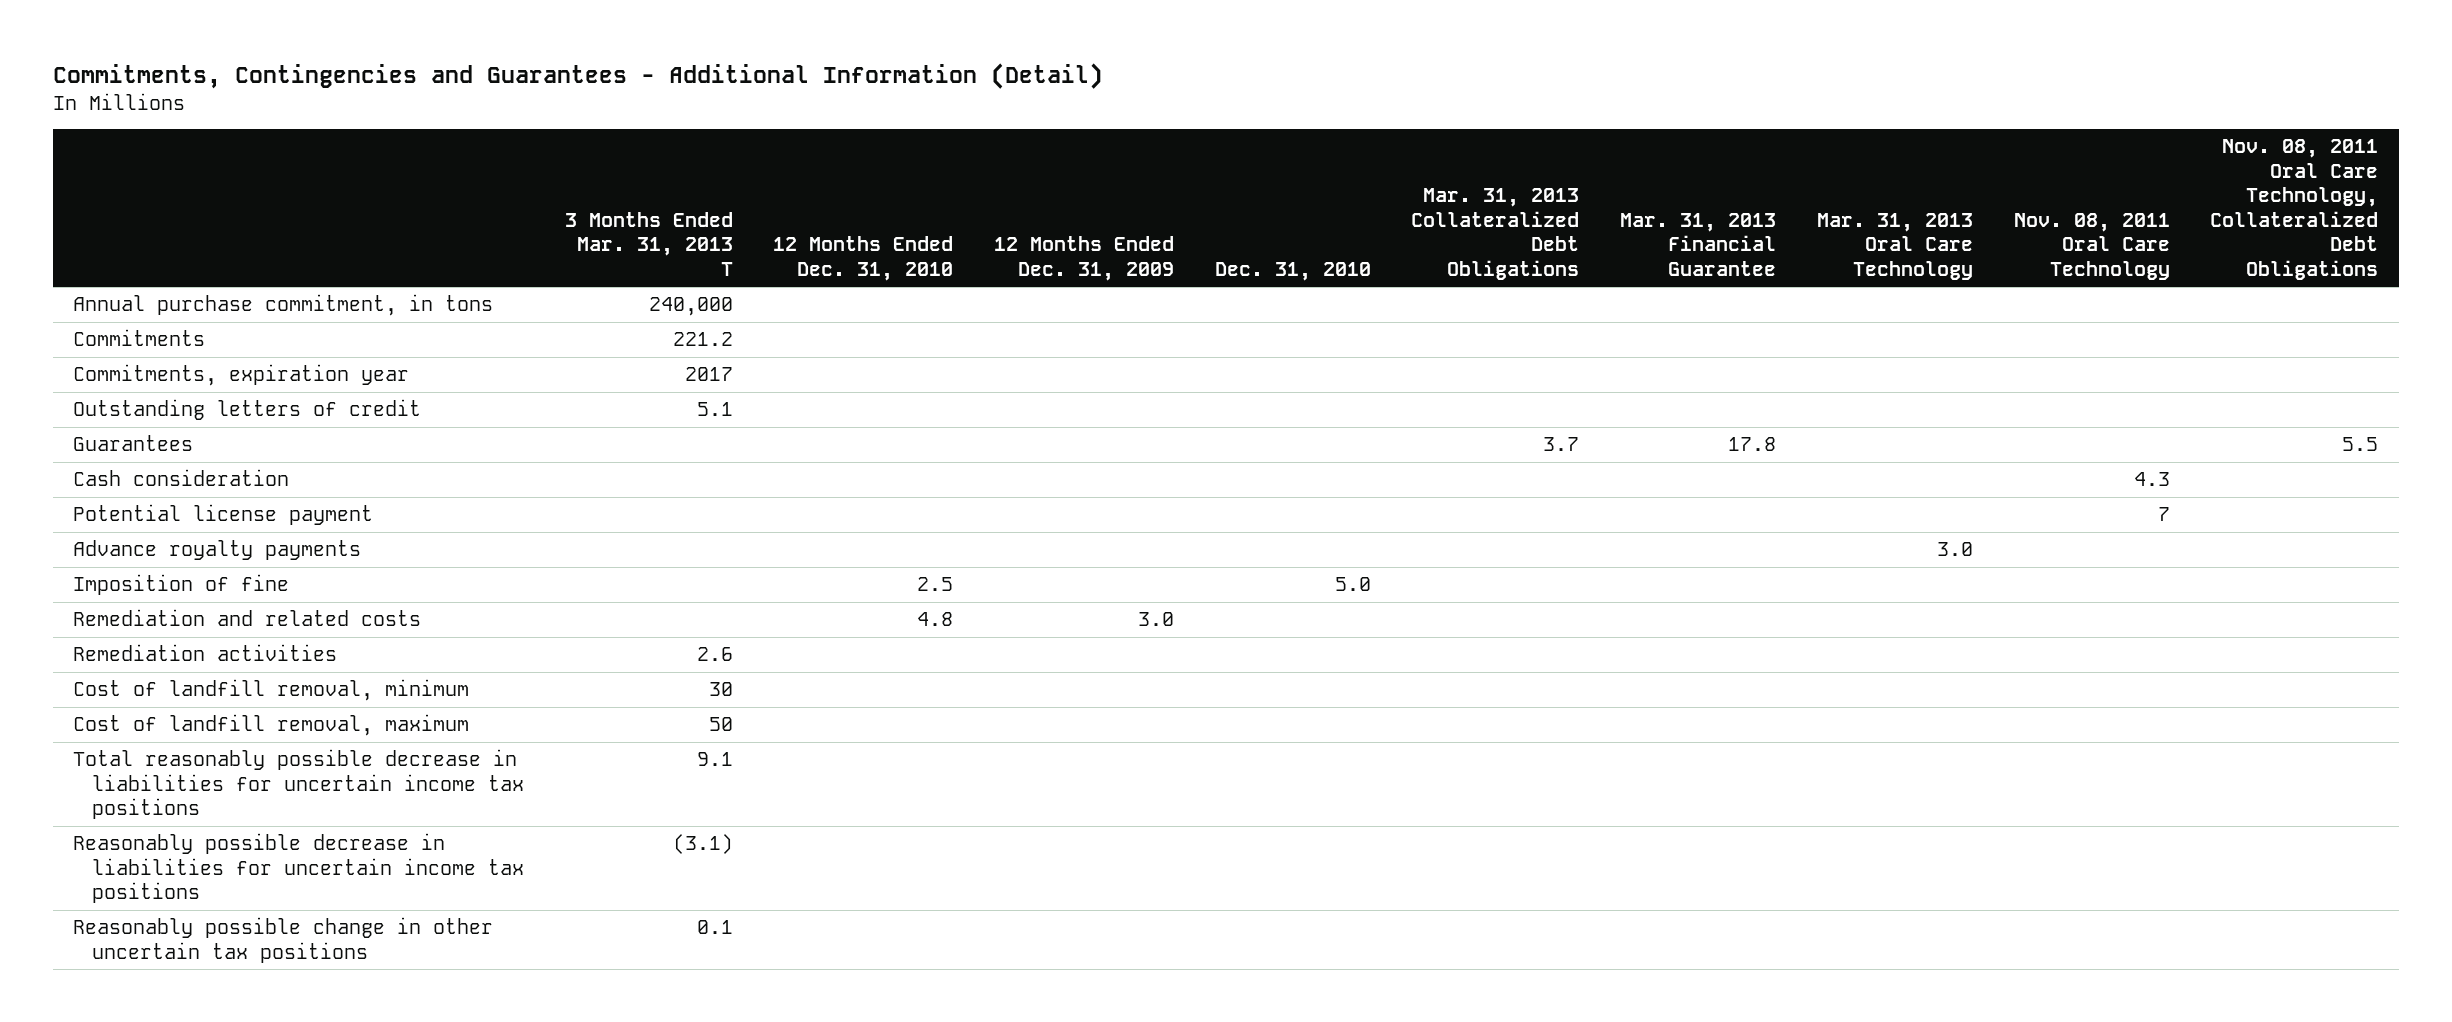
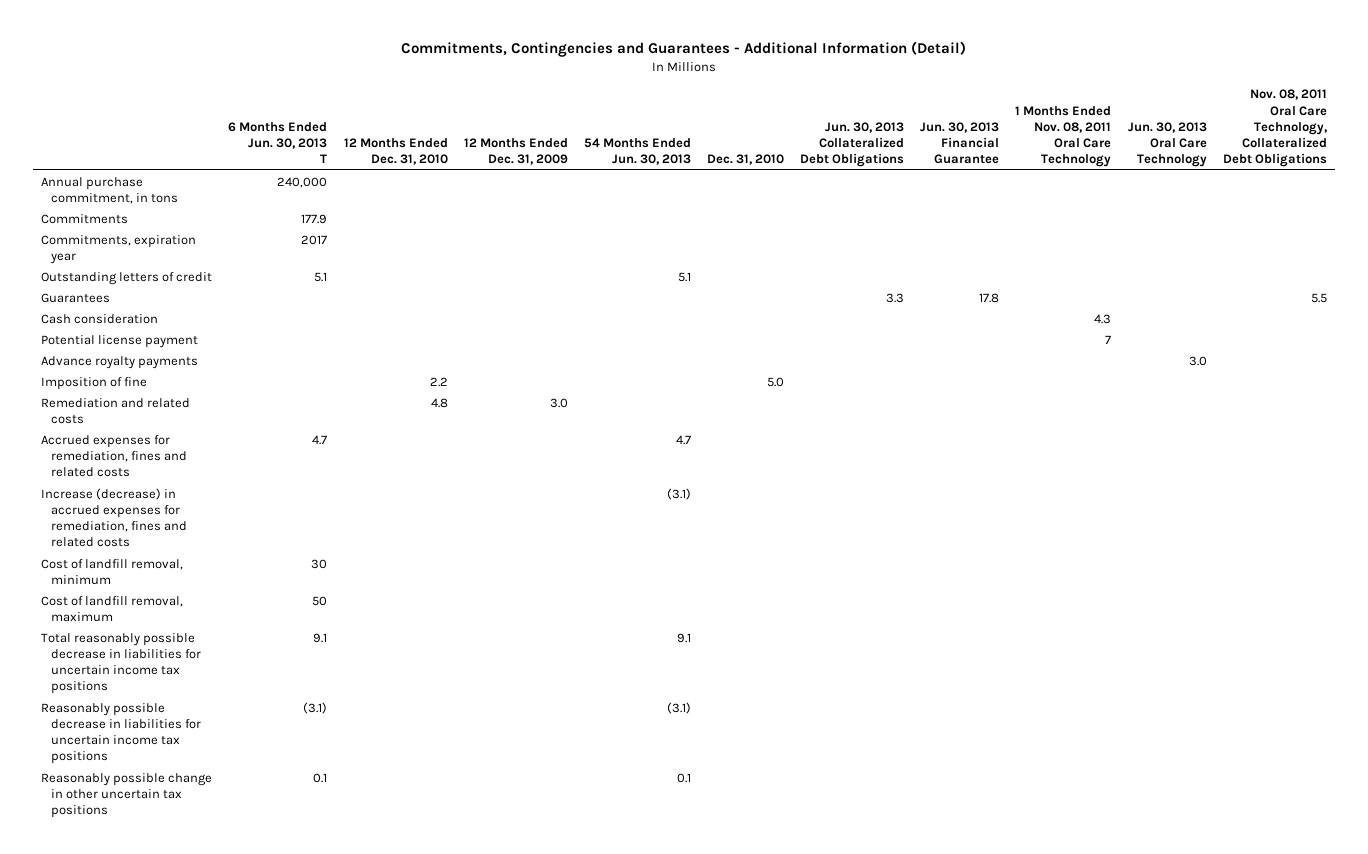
- | 3 Months Ended Mar. 31, 2013 T | 12 Months Ended Dec. 31, 2010 | 12 Months Ended Dec. 31, 2009 | Dec. 31, 2010 | Mar. 31, 2013 Collateralized Debt Obligations | Mar. 31, 2013 Financial Guarantee | Mar. 31, 2013 Oral Care Technology | Nov. 08, 2011 Oral Care Technology | Nov. 08, 2011 Oral Care Technology, Collateralized Debt Obligations
+ | 6 Months Ended Jun. 30, 2013 T | 12 Months Ended Dec. 31, 2010 | 12 Months Ended Dec. 31, 2009 | 54 Months Ended Jun. 30, 2013 | Dec. 31, 2010 | Jun. 30, 2013 Collateralized Debt Obligations | Jun. 30, 2013 Financial Guarantee | 1 Months Ended Nov. 08, 2011 Oral Care Technology | Jun. 30, 2013 Oral Care Technology | Nov. 08, 2011 Oral Care Technology, Collateralized Debt Obligations
- Imposition of fine | | 2.5 | | 5.0 | | | | |
+ Imposition of fine | | 2.2 | | | 5.0 | | | | |
- Remediation activities | 2.6 | | | | | | | |
+ Accrued expenses for remediation, fines and related costs | 4.7 | | | 4.7 | | | | | |
+ Increase (decrease) in accrued expenses for remediation, fines and related costs | | | | (3.1) | | | | | |

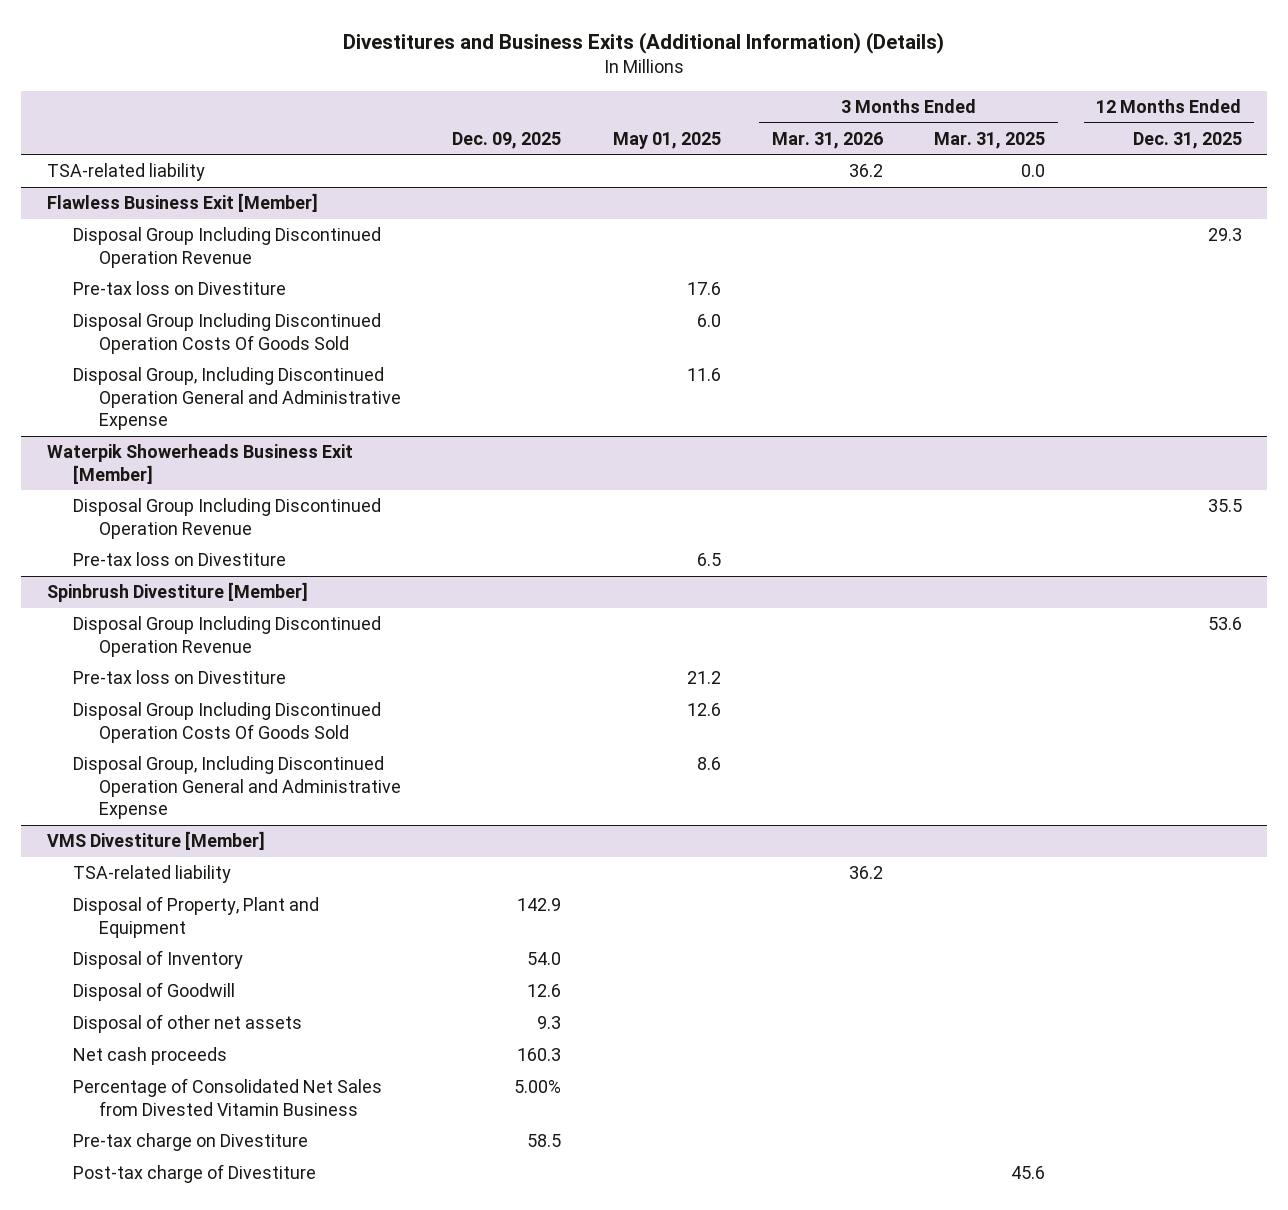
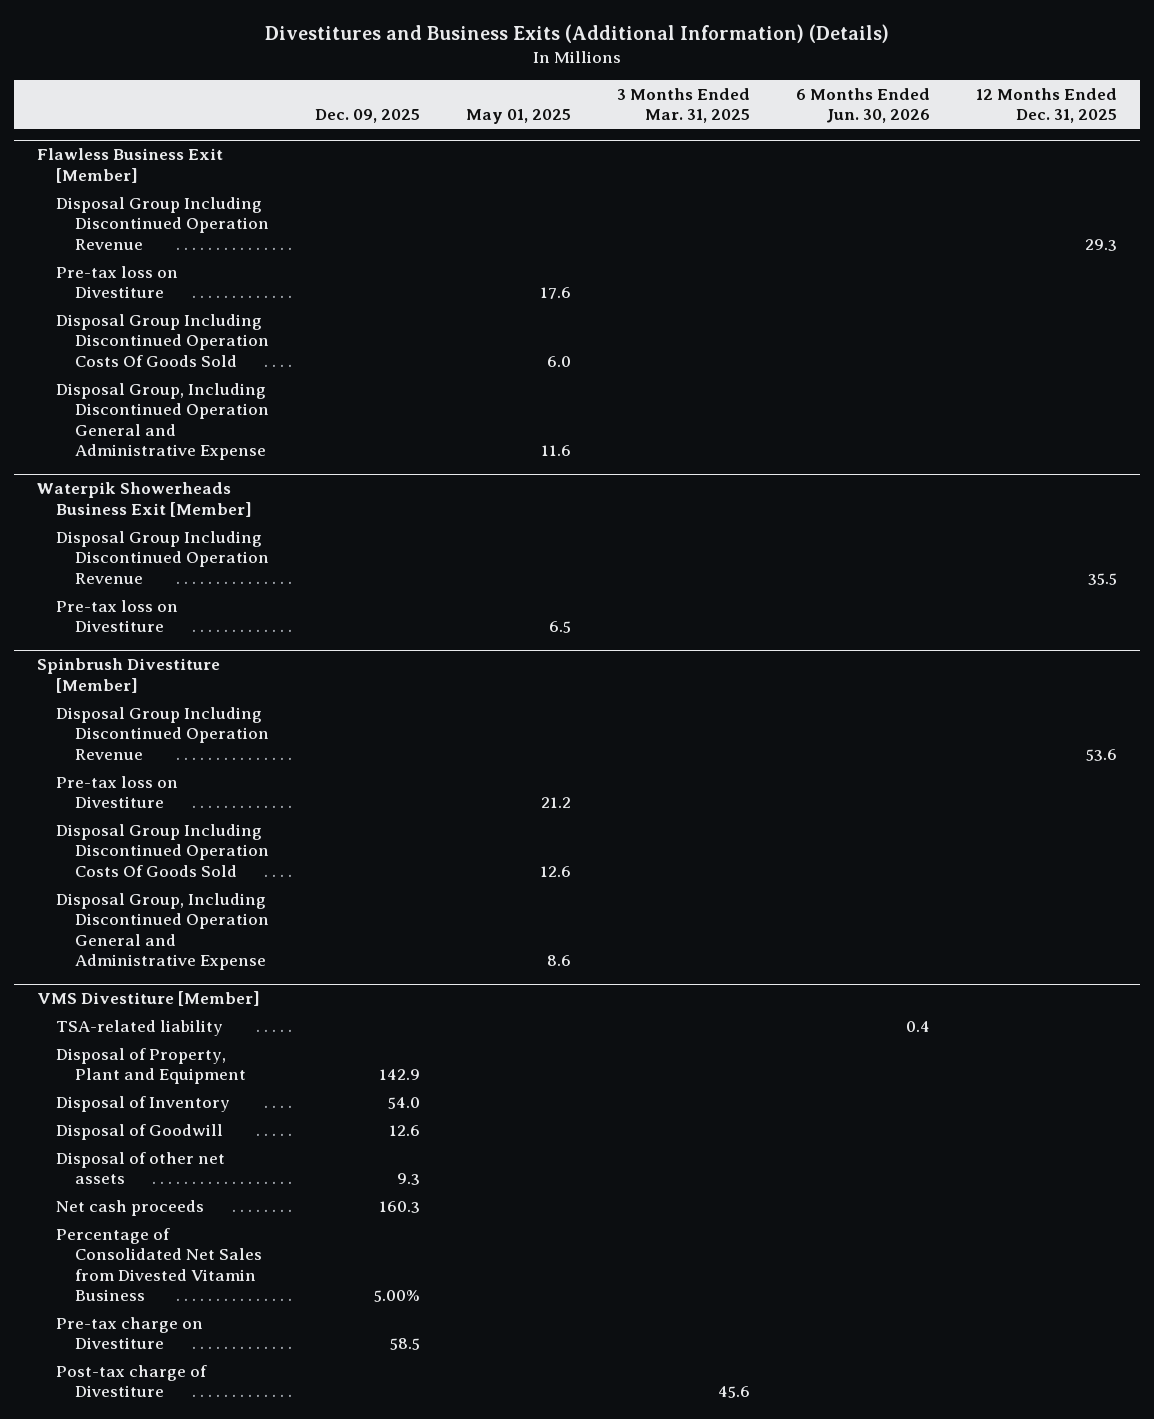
- | Dec. 09, 2025 | May 01, 2025 | 3 Months Ended Mar. 31, 2026 | 3 Months Ended Mar. 31, 2025 | 12 Months Ended Dec. 31, 2025
+ | Dec. 09, 2025 | May 01, 2025 | 3 Months Ended Mar. 31, 2025 | 6 Months Ended Jun. 30, 2026 | 12 Months Ended Dec. 31, 2025
- TSA-related liability | | | 36.2 | 0.0 |

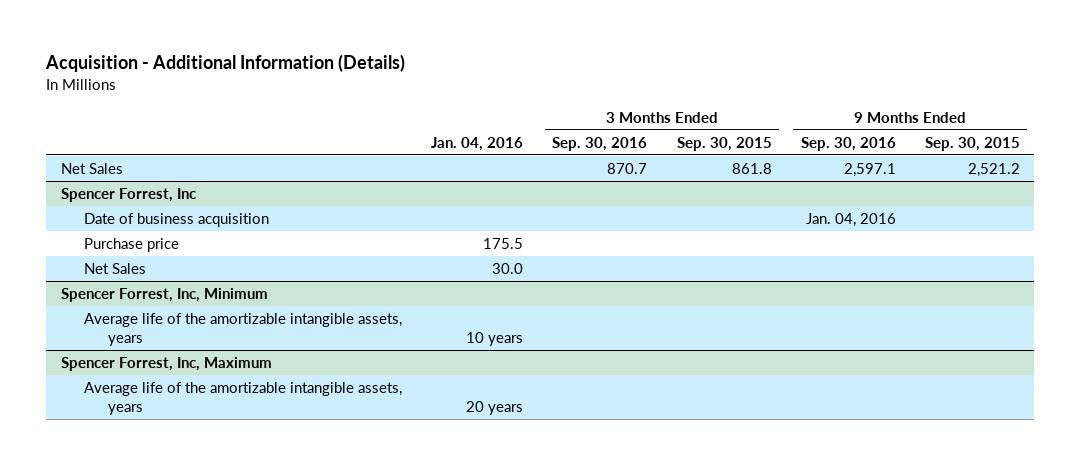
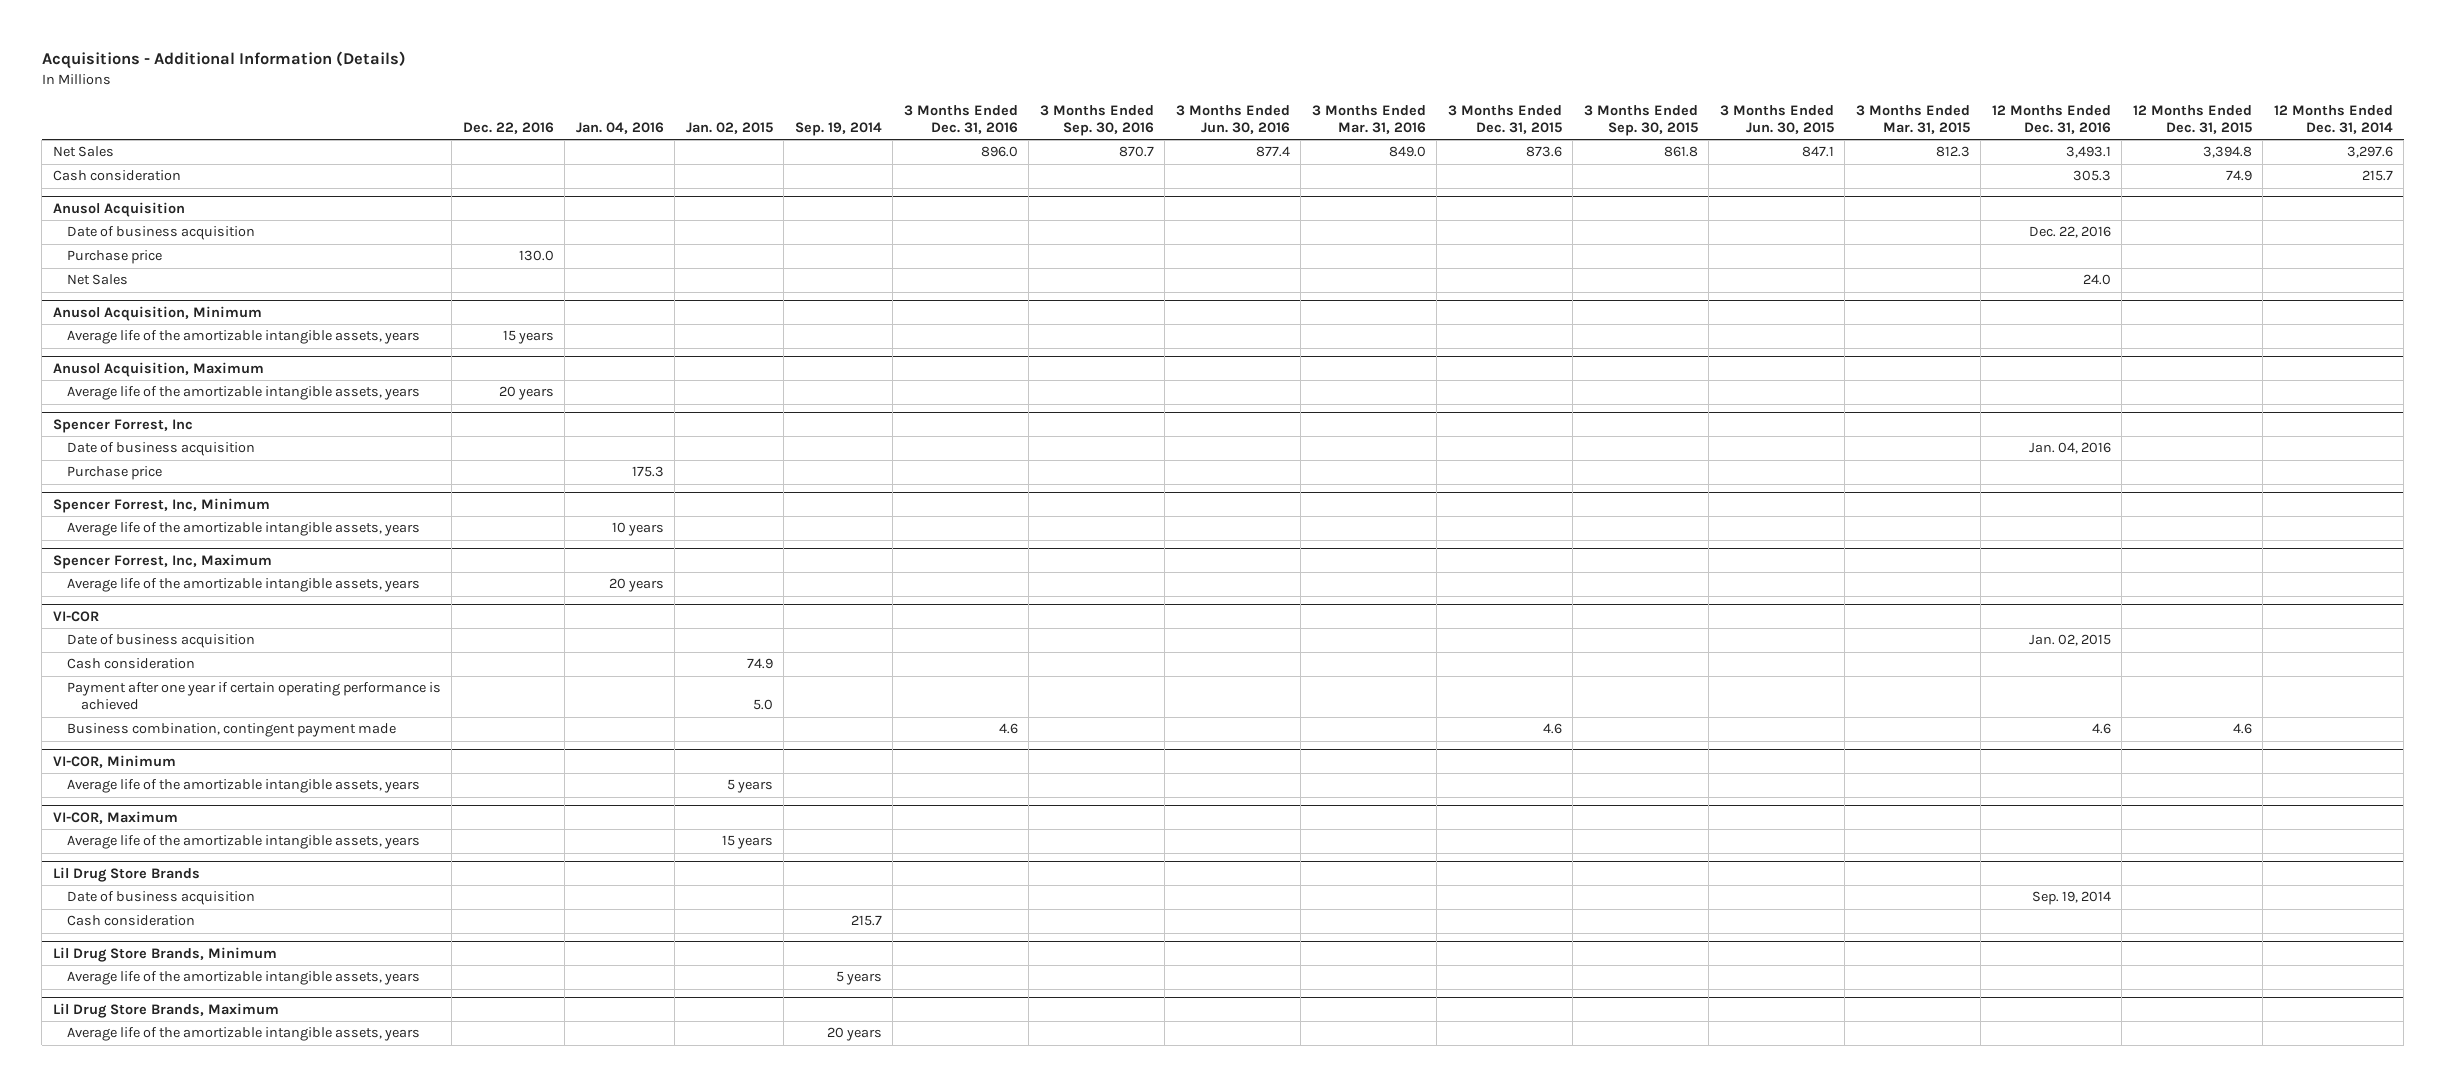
- Acquisition - Additional Information (Details)
+ Acquisitions - Additional Information (Details)
- | Jan. 04, 2016 | 3 Months Ended Sep. 30, 2016 | 3 Months Ended Sep. 30, 2015 | 9 Months Ended Sep. 30, 2016 | 9 Months Ended Sep. 30, 2015
+ | Dec. 22, 2016 | Jan. 04, 2016 | Jan. 02, 2015 | Sep. 19, 2014 | 3 Months Ended Dec. 31, 2016 | 3 Months Ended Sep. 30, 2016 | 3 Months Ended Jun. 30, 2016 | 3 Months Ended Mar. 31, 2016 | 3 Months Ended Dec. 31, 2015 | 3 Months Ended Sep. 30, 2015 | 3 Months Ended Jun. 30, 2015 | 3 Months Ended Mar. 31, 2015 | 12 Months Ended Dec. 31, 2016 | 12 Months Ended Dec. 31, 2015 | 12 Months Ended Dec. 31, 2014
+ Cash consideration | | | | | | | | | | | | | 305.3 | 74.9 | 215.7
+ Anusol Acquisition
+ Date of business acquisition | | | | | | | | | | | | | Dec. 22, 2016 | |
+ Purchase price | 130.0 | | | | | | | | | | | | | |
+ Net Sales | | | | | | | | | | | | | 24.0 | |
+ Anusol Acquisition, Minimum
+ Average life of the amortizable intangible assets, years | 15 years | | | | | | | | | | | | | |
+ Anusol Acquisition, Maximum
+ Average life of the amortizable intangible assets, years | 20 years | | | | | | | | | | | | | |
@ Spencer Forrest, Inc
- Purchase price | 175.5 | | | |
- Net Sales | 30.0 | | | |
+ Purchase price | | 175.3 | | | | | | | | | | | | |
+ VI-COR
+ Date of business acquisition | | | | | | | | | | | | | Jan. 02, 2015 | |
+ Cash consideration | | | 74.9 | | | | | | | | | | | |
+ Payment after one year if certain operating performance is achieved | | | 5.0 | | | | | | | | | | | |
+ Business combination, contingent payment made | | | | | 4.6 | | | | 4.6 | | | | 4.6 | 4.6 |
+ VI-COR, Minimum
+ Average life of the amortizable intangible assets, years | | | 5 years | | | | | | | | | | | |
+ VI-COR, Maximum
+ Average life of the amortizable intangible assets, years | | | 15 years | | | | | | | | | | | |
+ Lil Drug Store Brands
+ Date of business acquisition | | | | | | | | | | | | | Sep. 19, 2014 | |
+ Cash consideration | | | | 215.7 | | | | | | | | | | |
+ Lil Drug Store Brands, Minimum
+ Average life of the amortizable intangible assets, years | | | | 5 years | | | | | | | | | | |
+ Lil Drug Store Brands, Maximum
+ Average life of the amortizable intangible assets, years | | | | 20 years | | | | | | | | | | |

